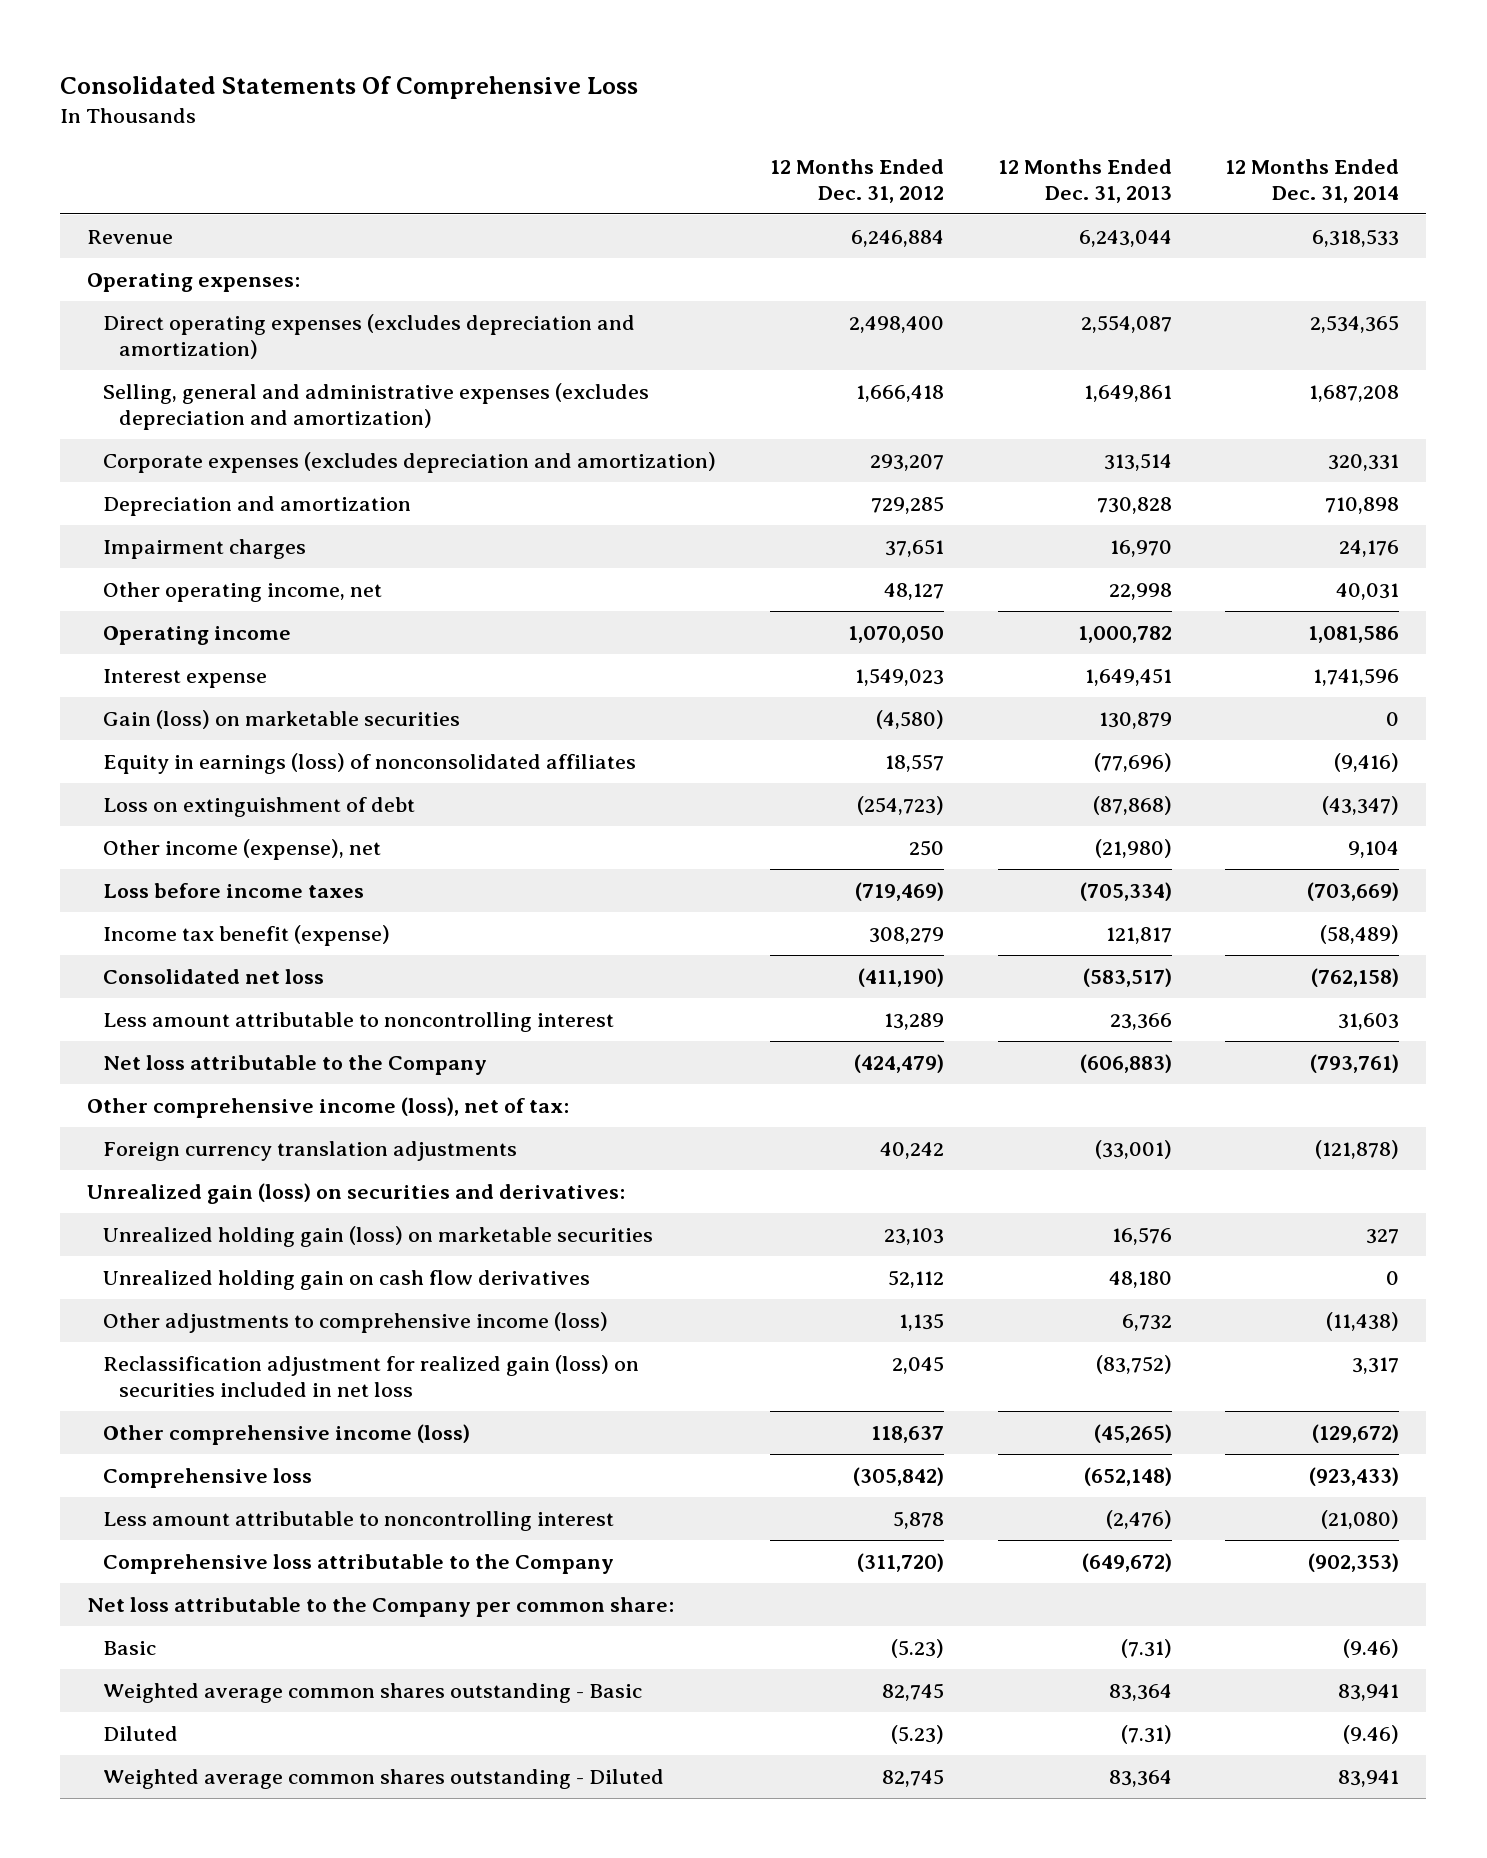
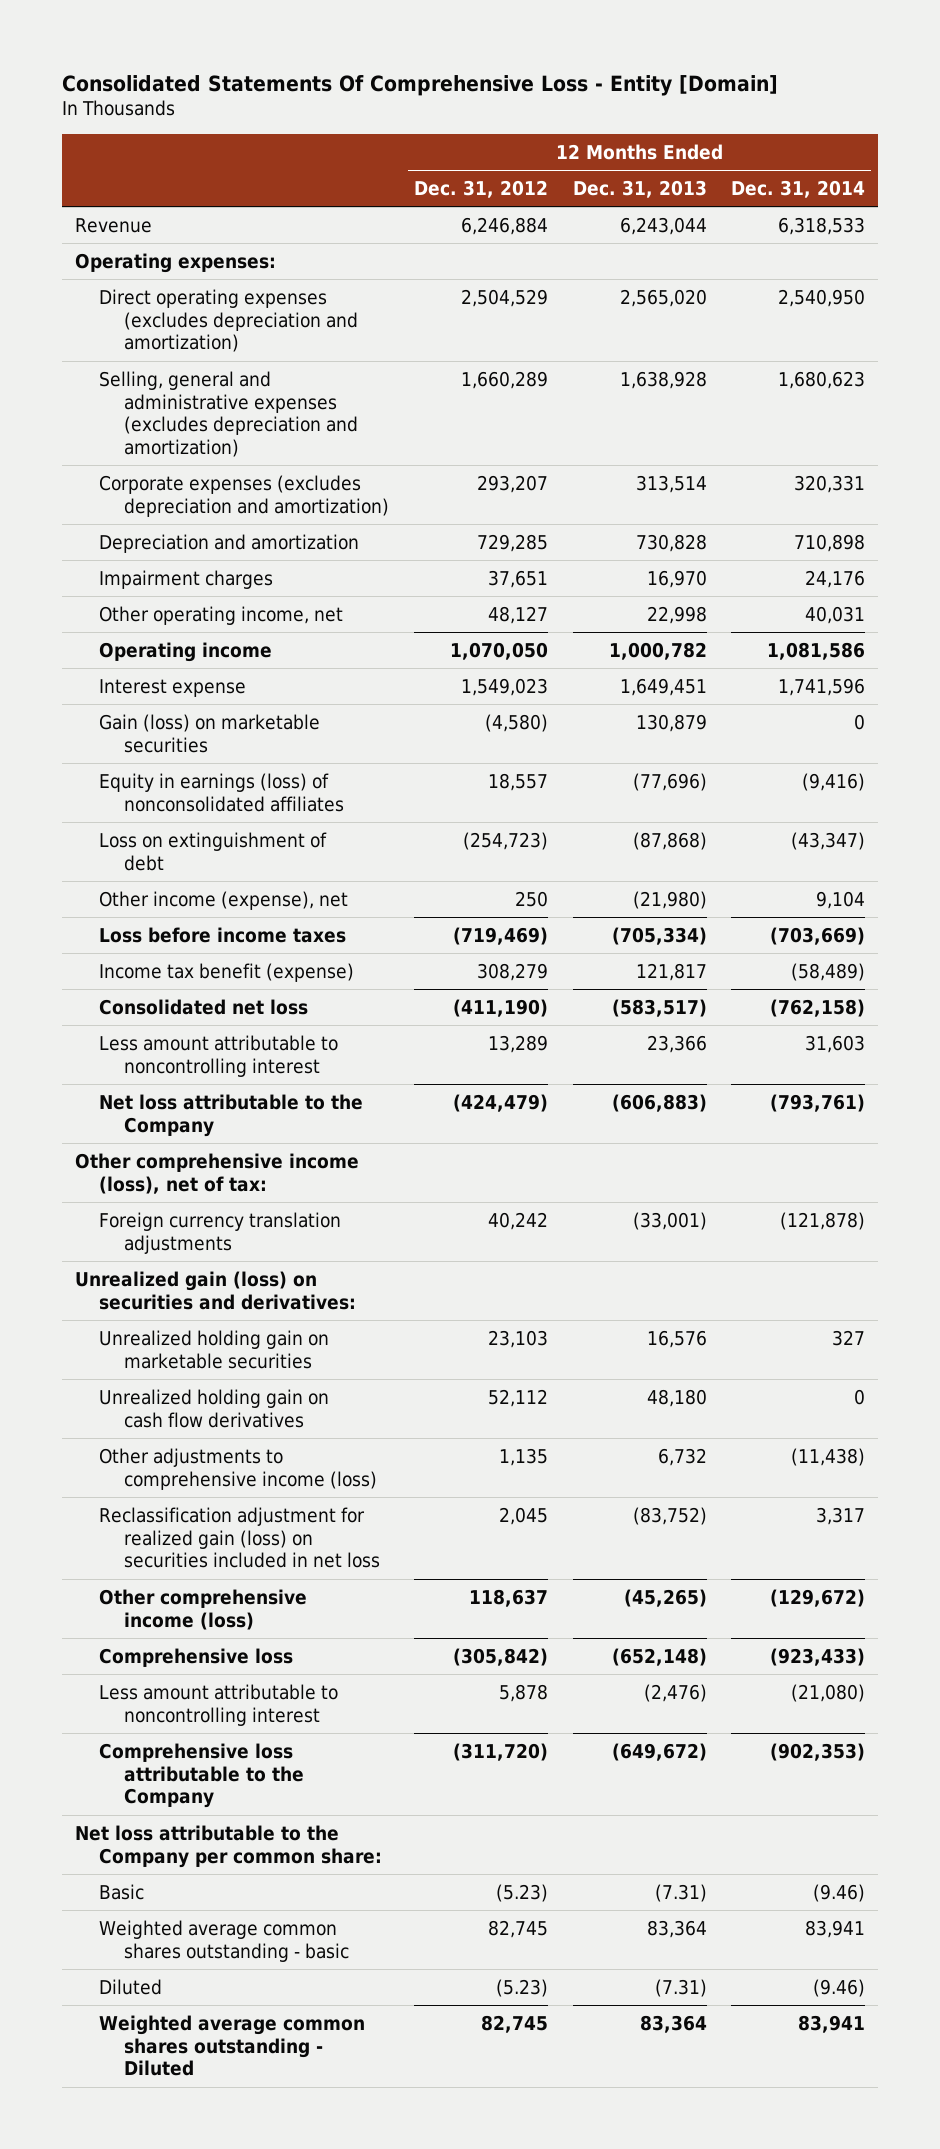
- Consolidated Statements Of Comprehensive Loss
+ Consolidated Statements Of Comprehensive Loss - Entity [Domain]
- Direct operating expenses (excludes depreciation and amortization) | 2,498,400 | 2,554,087 | 2,534,365
- Selling, general and administrative expenses (excludes depreciation and amortization) | 1,666,418 | 1,649,861 | 1,687,208
+ Direct operating expenses (excludes depreciation and amortization) | 2,504,529 | 2,565,020 | 2,540,950
+ Selling, general and administrative expenses (excludes depreciation and amortization) | 1,660,289 | 1,638,928 | 1,680,623
- Unrealized holding gain (loss) on marketable securities | 23,103 | 16,576 | 327
+ Unrealized holding gain on marketable securities | 23,103 | 16,576 | 327
- Weighted average common shares outstanding - Basic | 82,745 | 83,364 | 83,941
+ Weighted average common shares outstanding - basic | 82,745 | 83,364 | 83,941

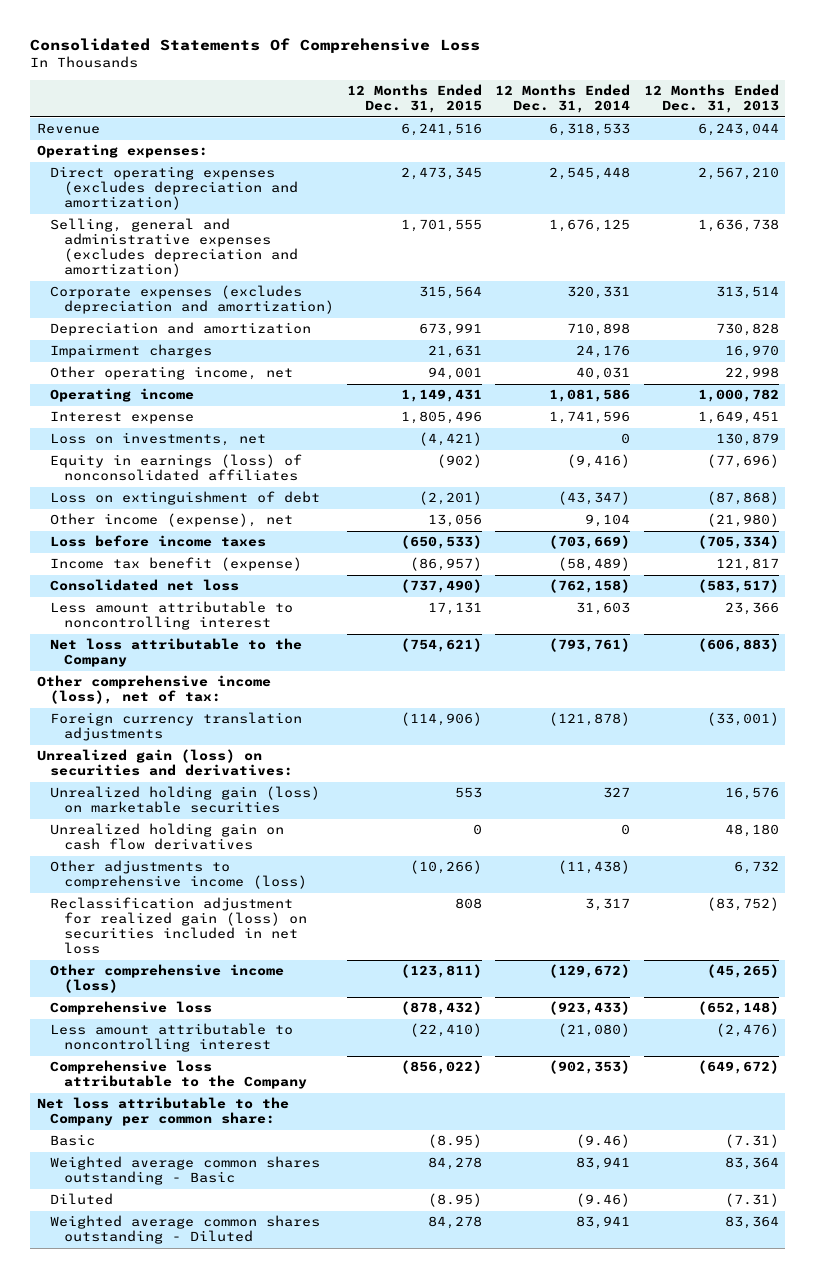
- Consolidated Statements Of Comprehensive Loss - Entity [Domain]
+ Consolidated Statements Of Comprehensive Loss
- | 12 Months Ended Dec. 31, 2012 | 12 Months Ended Dec. 31, 2013 | 12 Months Ended Dec. 31, 2014
+ | 12 Months Ended Dec. 31, 2015 | 12 Months Ended Dec. 31, 2014 | 12 Months Ended Dec. 31, 2013
- Direct operating expenses (excludes depreciation and amortization) | 2,504,529 | 2,565,020 | 2,540,950
- Selling, general and administrative expenses (excludes depreciation and amortization) | 1,660,289 | 1,638,928 | 1,680,623
+ Direct operating expenses (excludes depreciation and amortization) | 2,473,345 | 2,545,448 | 2,567,210
+ Selling, general and administrative expenses (excludes depreciation and amortization) | 1,701,555 | 1,676,125 | 1,636,738
- Gain (loss) on marketable securities | (4,580) | 130,879 | 0
+ Loss on investments, net | (4,421) | 0 | 130,879
- Unrealized holding gain on marketable securities | 23,103 | 16,576 | 327
+ Unrealized holding gain (loss) on marketable securities | 553 | 327 | 16,576
- Weighted average common shares outstanding - basic | 82,745 | 83,364 | 83,941
+ Weighted average common shares outstanding - Basic | 84,278 | 83,941 | 83,364

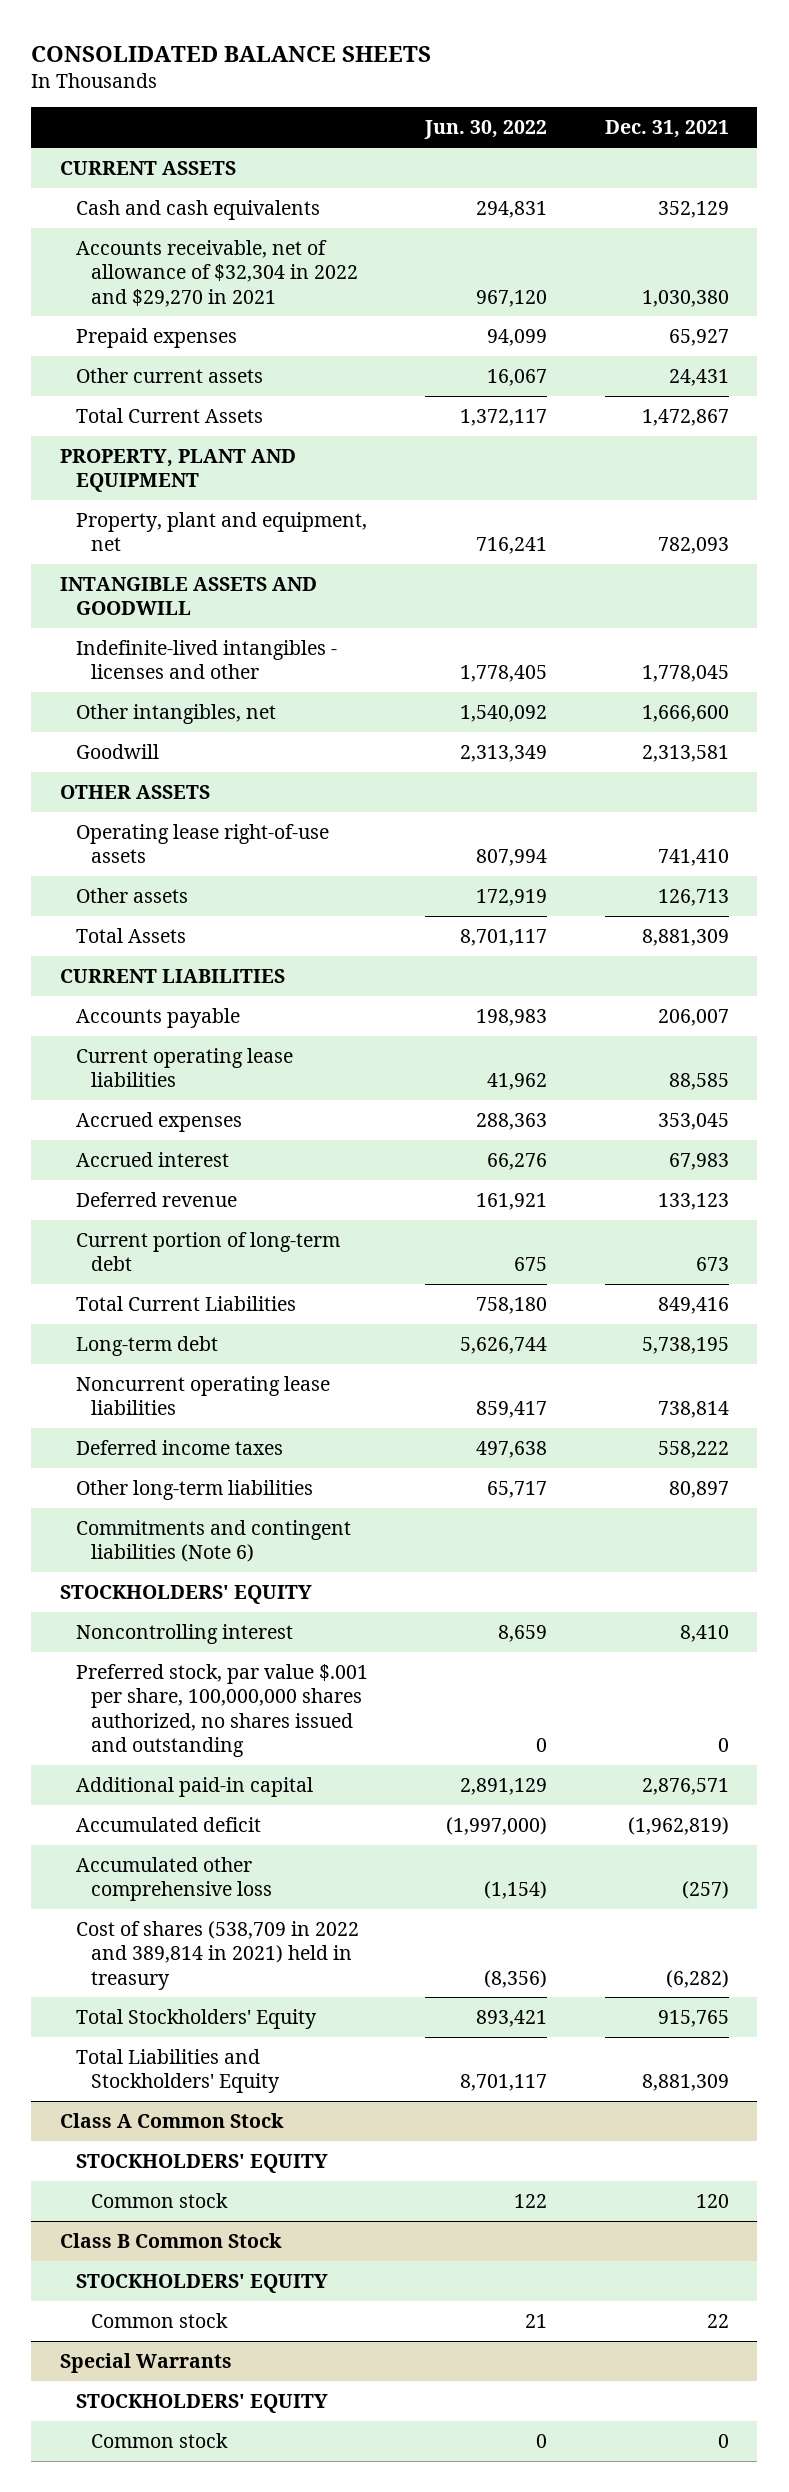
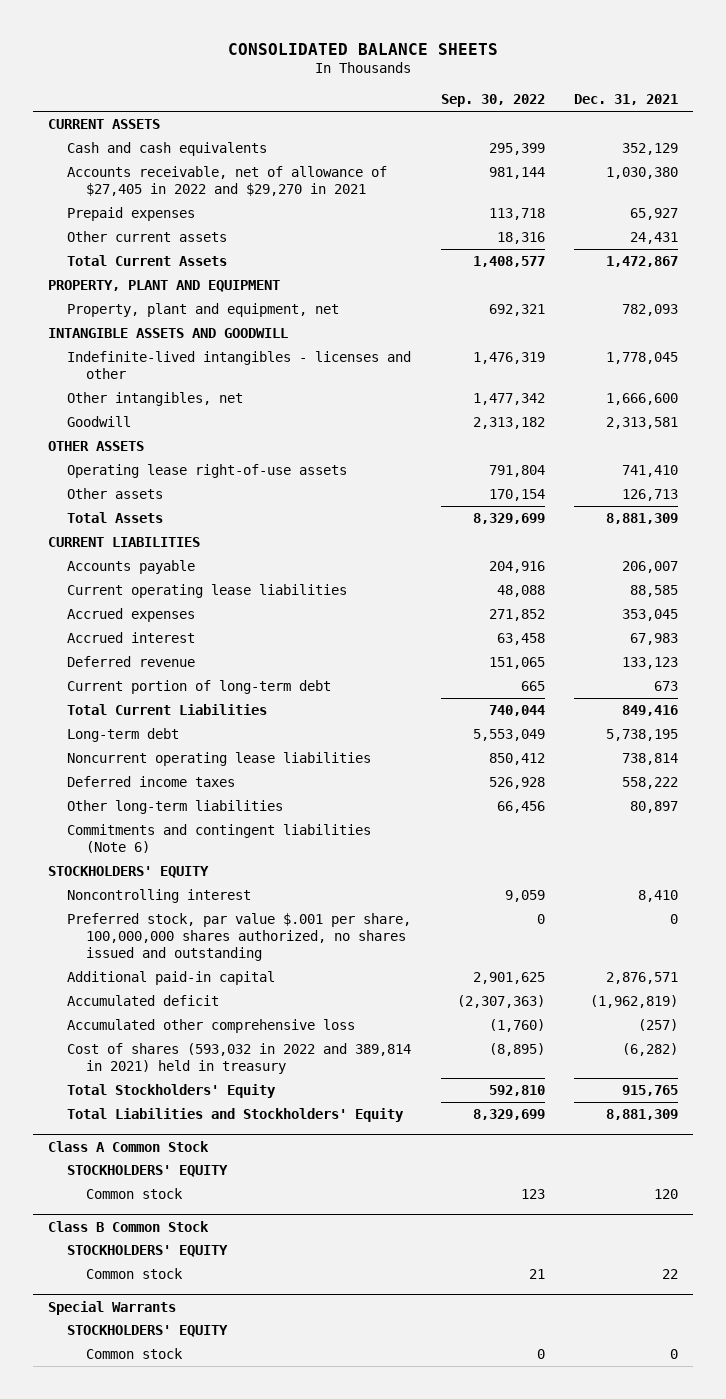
- | Jun. 30, 2022 | Dec. 31, 2021
+ | Sep. 30, 2022 | Dec. 31, 2021
- Accounts receivable, net of allowance of $32,304 in 2022 and $29,270 in 2021 | 967,120 | 1,030,380
+ Accounts receivable, net of allowance of $27,405 in 2022 and $29,270 in 2021 | 981,144 | 1,030,380
- Cost of shares (538,709 in 2022 and 389,814 in 2021) held in treasury | (8,356) | (6,282)
+ Cost of shares (593,032 in 2022 and 389,814 in 2021) held in treasury | (8,895) | (6,282)

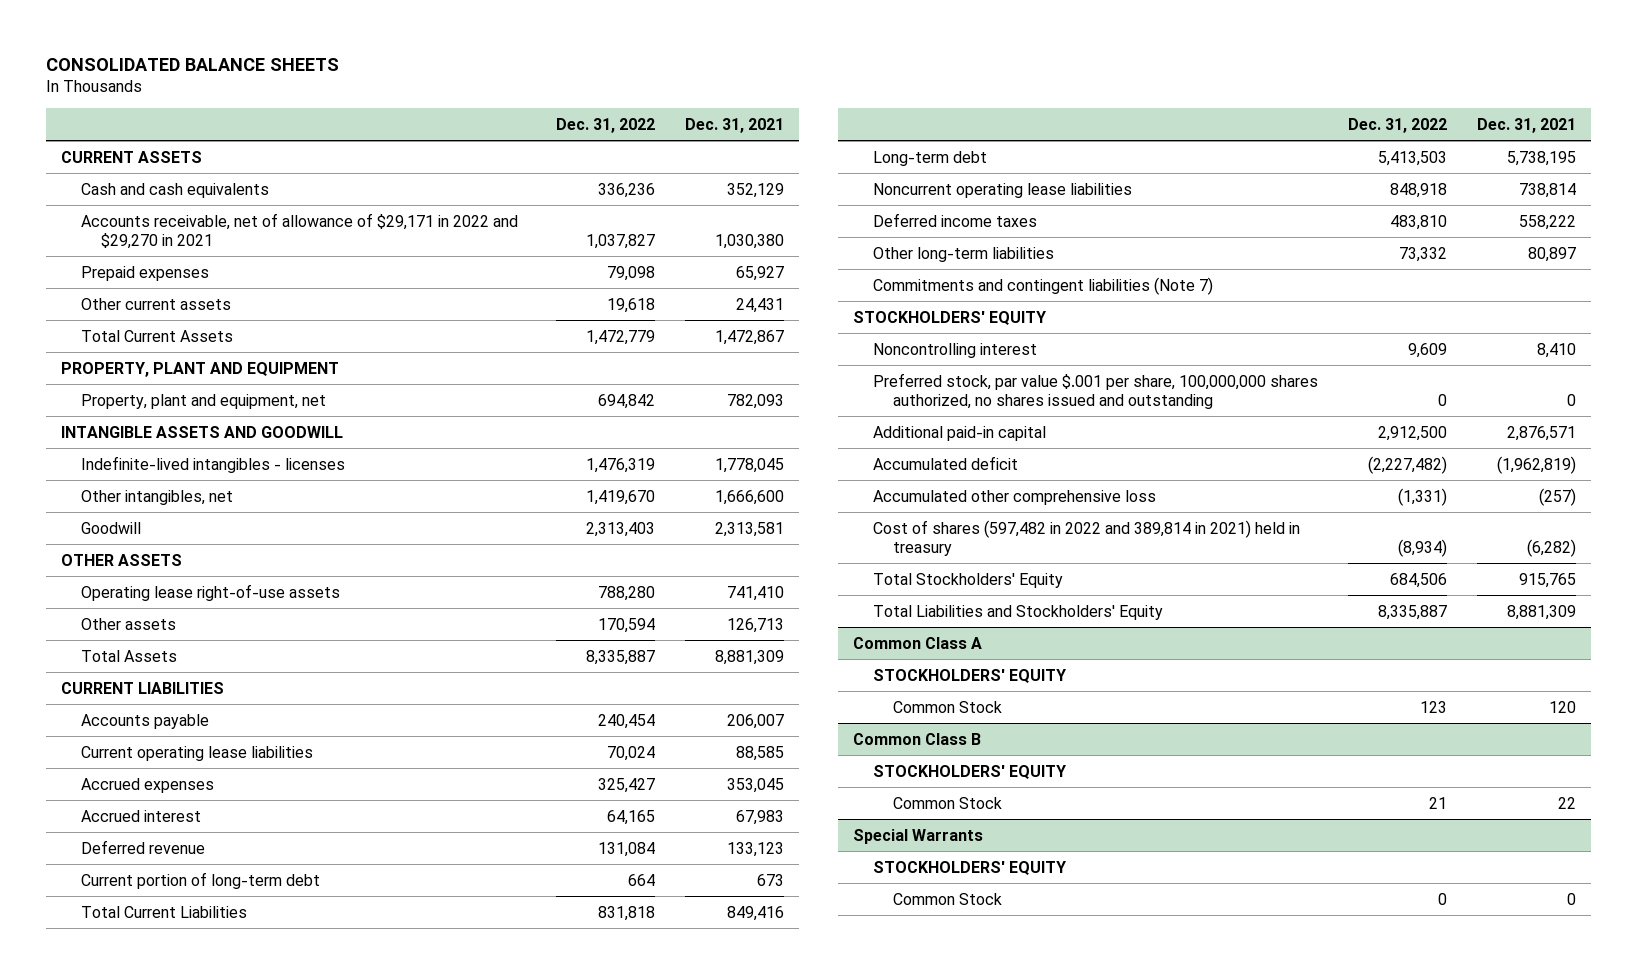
- | Sep. 30, 2022 | Dec. 31, 2021
+ | Dec. 31, 2022 | Dec. 31, 2021
- Accounts receivable, net of allowance of $27,405 in 2022 and $29,270 in 2021 | 981,144 | 1,030,380
+ Accounts receivable, net of allowance of $29,171 in 2022 and $29,270 in 2021 | 1,037,827 | 1,030,380
- Indefinite-lived intangibles - licenses and other | 1,476,319 | 1,778,045
+ Indefinite-lived intangibles - licenses | 1,476,319 | 1,778,045
- Commitments and contingent liabilities (Note 6)
+ Commitments and contingent liabilities (Note 7)
- Cost of shares (593,032 in 2022 and 389,814 in 2021) held in treasury | (8,895) | (6,282)
+ Cost of shares (597,482 in 2022 and 389,814 in 2021) held in treasury | (8,934) | (6,282)
- Class A Common Stock
+ Common Class A
- Common stock | 123 | 120
- Class B Common Stock
+ Common Stock | 123 | 120
+ Common Class B
- Common stock | 21 | 22
+ Common Stock | 21 | 22
@ Special Warrants
- Common stock | 0 | 0
+ Common Stock | 0 | 0

